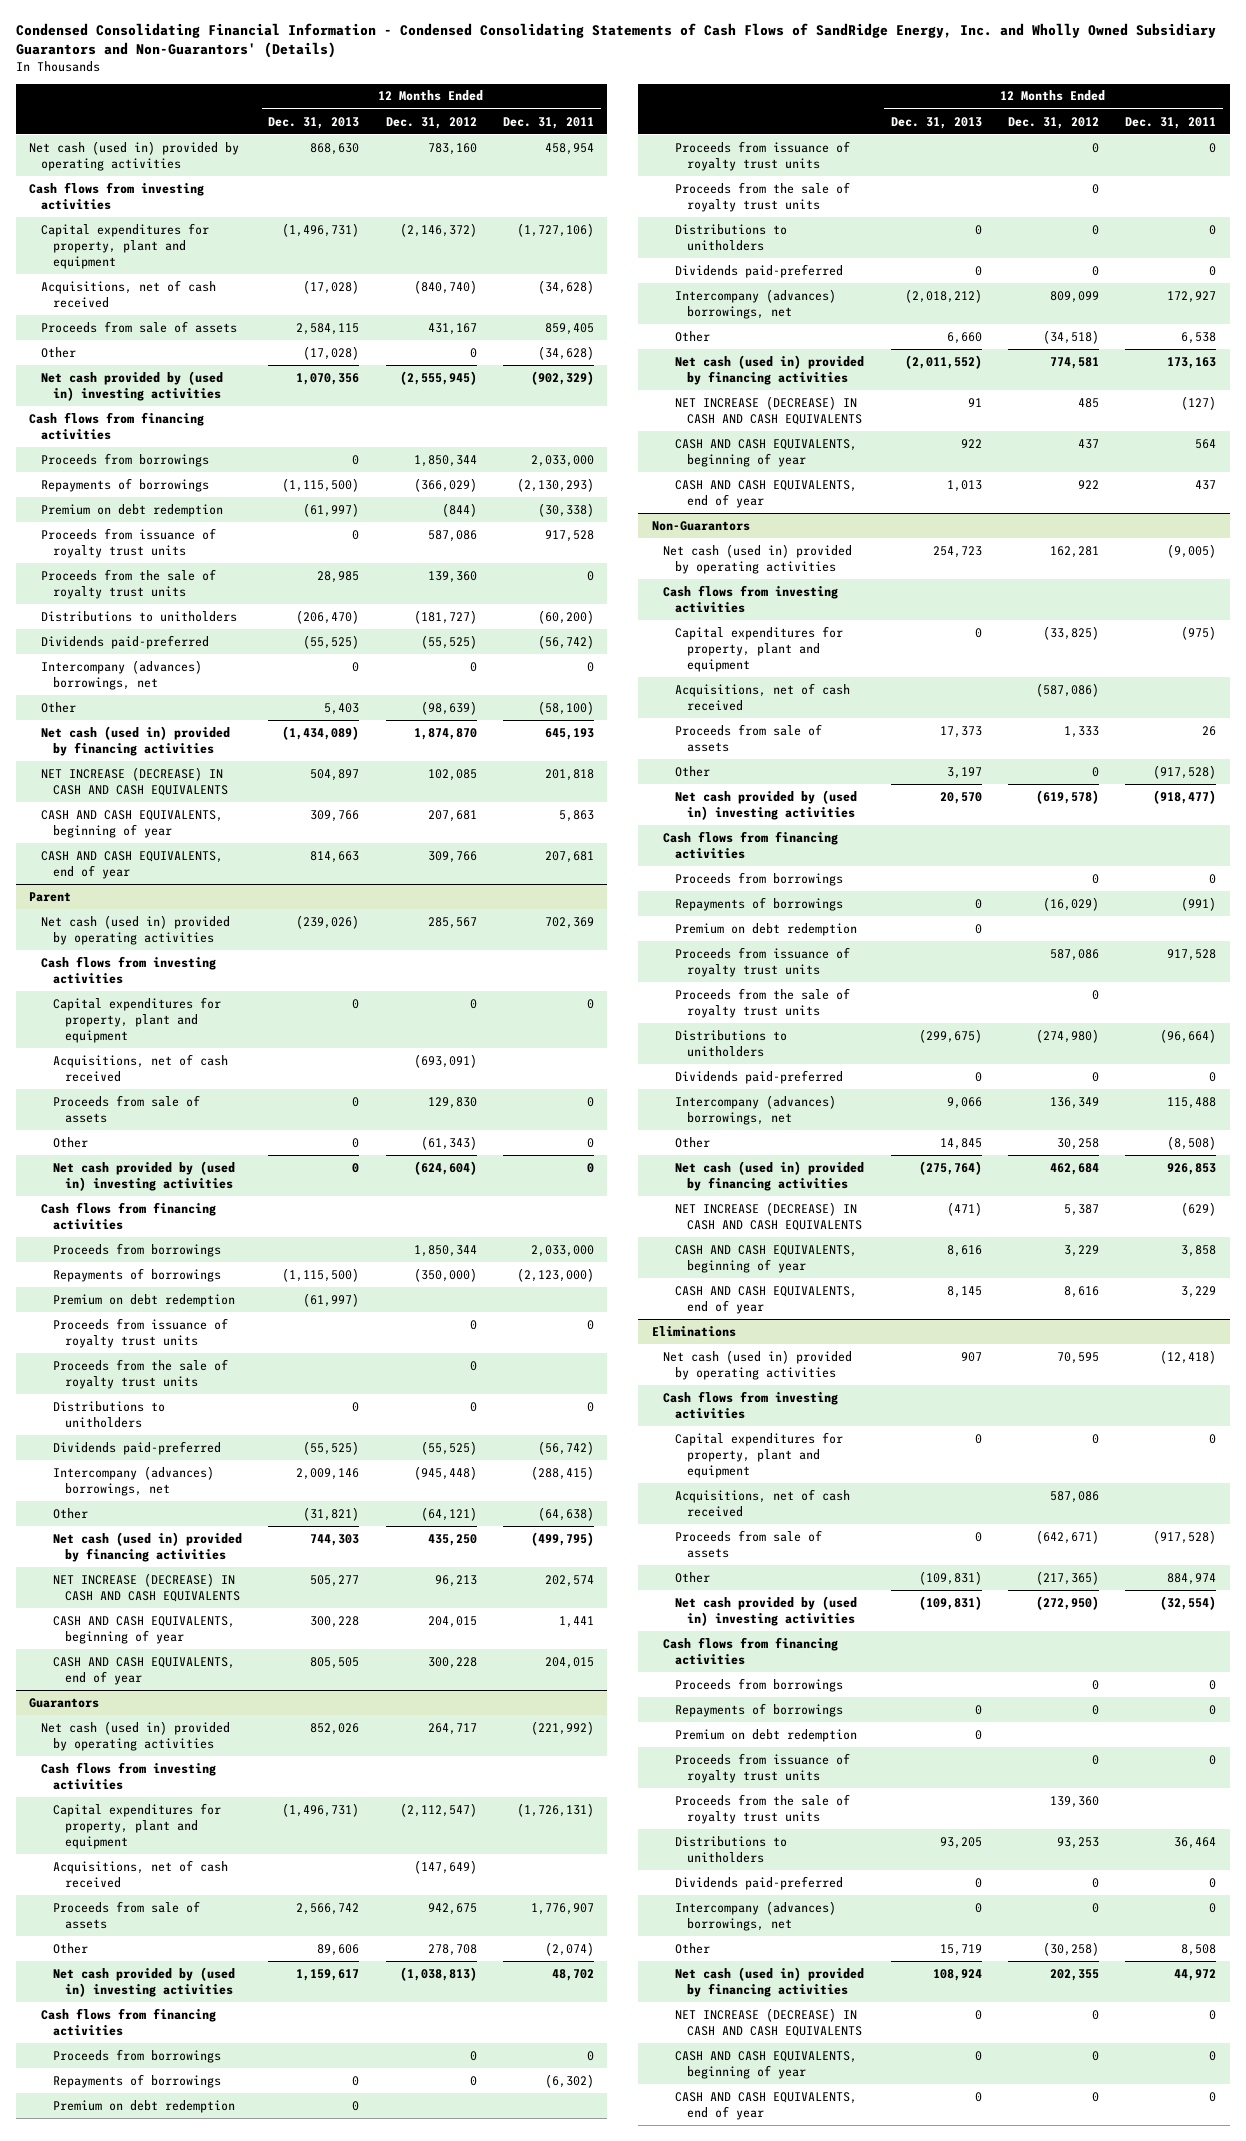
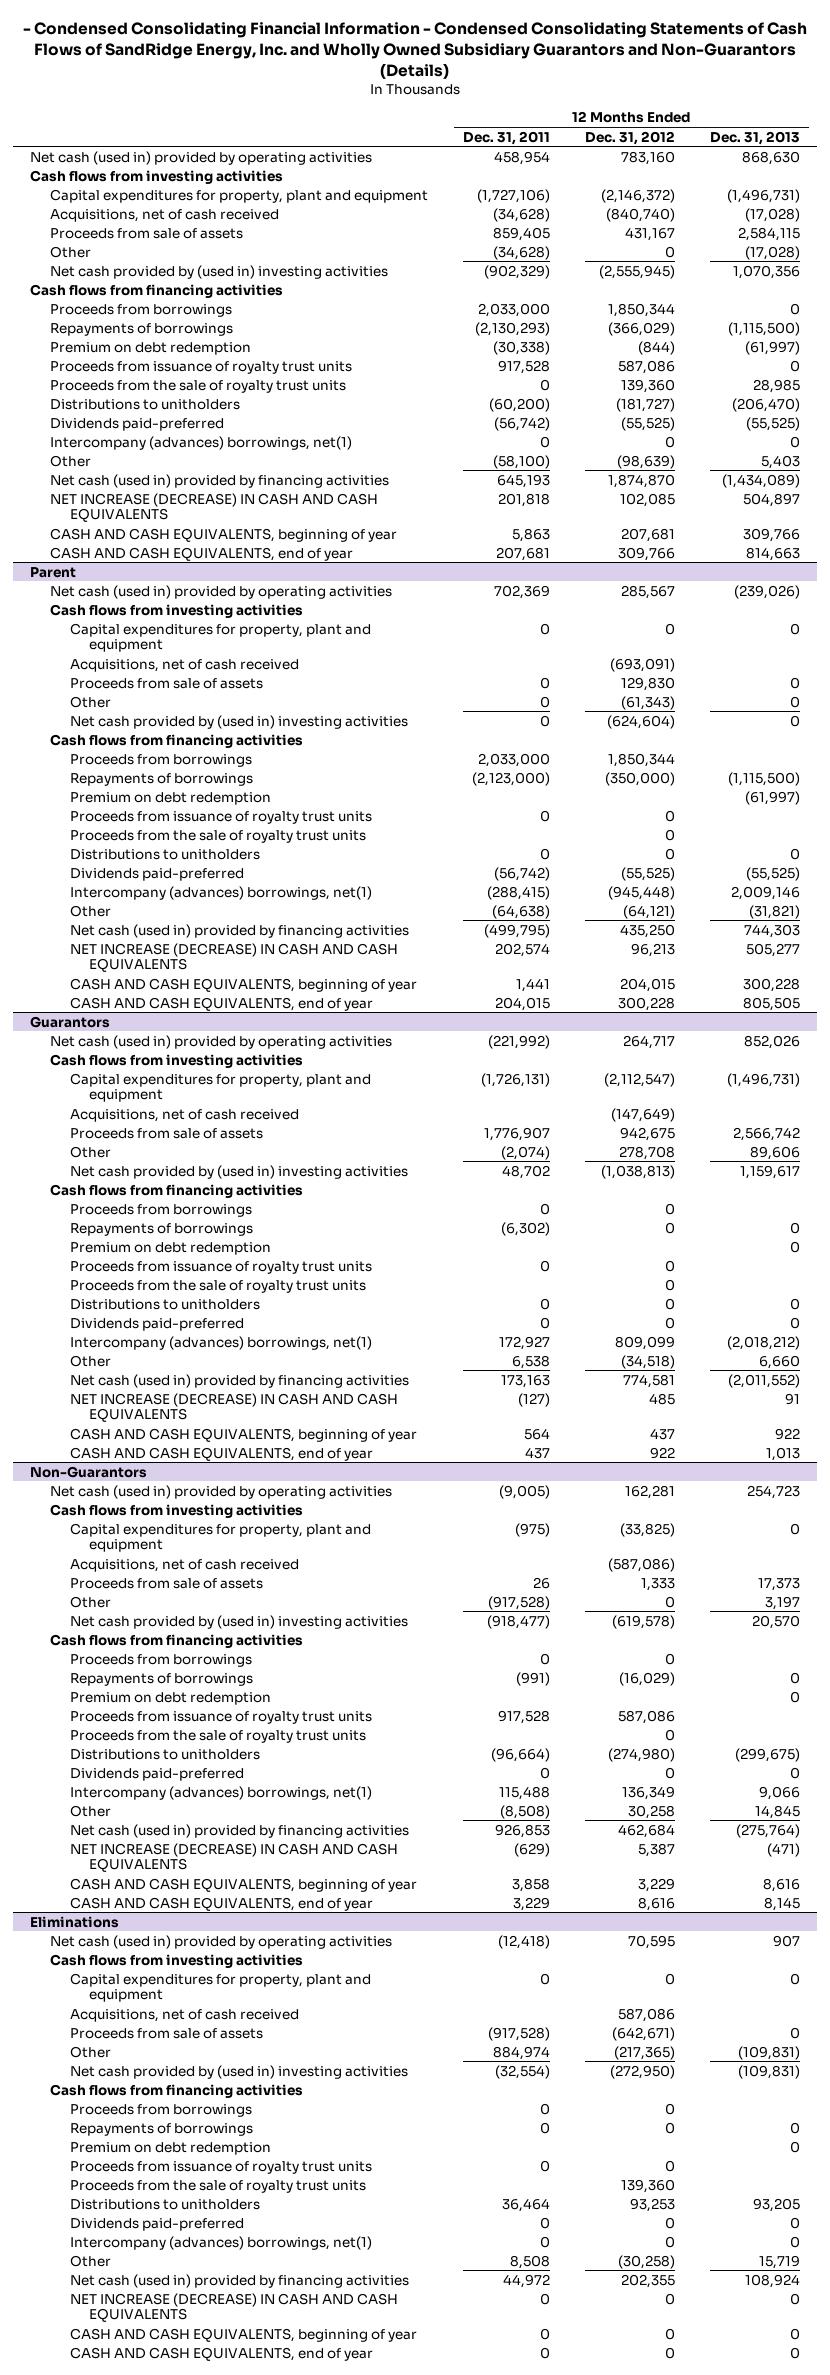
- Condensed Consolidating Financial Information - Condensed Consolidating Statements of Cash Flows of SandRidge Energy, Inc. and Wholly Owned Subsidiary Guarantors and Non-Guarantors' (Details)
+ - Condensed Consolidating Financial Information - Condensed Consolidating Statements of Cash Flows of SandRidge Energy, Inc. and Wholly Owned Subsidiary Guarantors and Non-Guarantors (Details)
- | 12 Months Ended Dec. 31, 2013 | 12 Months Ended Dec. 31, 2012 | 12 Months Ended Dec. 31, 2011
+ | 12 Months Ended Dec. 31, 2011 | 12 Months Ended Dec. 31, 2012 | 12 Months Ended Dec. 31, 2013
- Intercompany (advances) borrowings, net | 0 | 0 | 0
+ Intercompany (advances) borrowings, net(1) | 0 | 0 | 0
@ Parent
- Intercompany (advances) borrowings, net | 2,009,146 | (945,448) | (288,415)
+ Intercompany (advances) borrowings, net(1) | (288,415) | (945,448) | 2,009,146
@ Guarantors
- Intercompany (advances) borrowings, net | (2,018,212) | 809,099 | 172,927
+ Intercompany (advances) borrowings, net(1) | 172,927 | 809,099 | (2,018,212)
@ Non-Guarantors
- Intercompany (advances) borrowings, net | 9,066 | 136,349 | 115,488
+ Intercompany (advances) borrowings, net(1) | 115,488 | 136,349 | 9,066
@ Eliminations
- Intercompany (advances) borrowings, net | 0 | 0 | 0
+ Intercompany (advances) borrowings, net(1) | 0 | 0 | 0

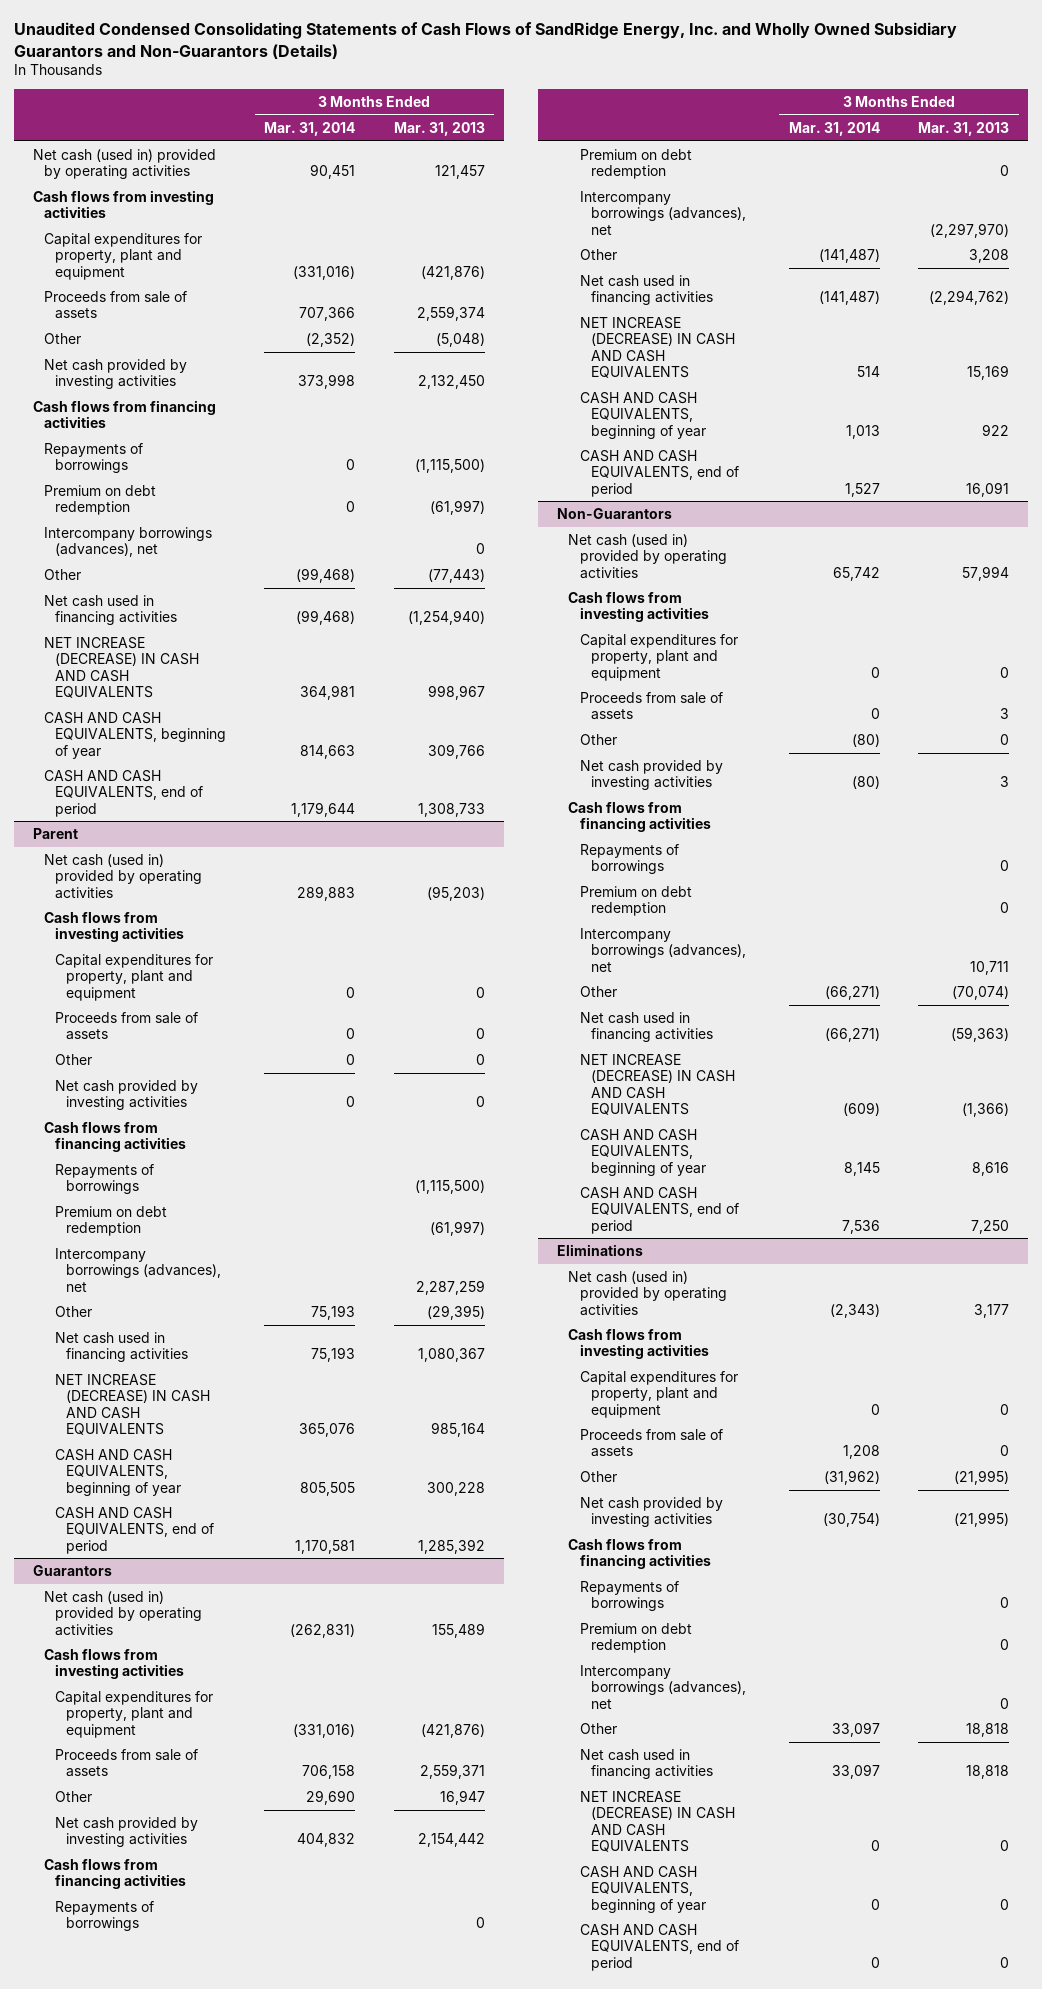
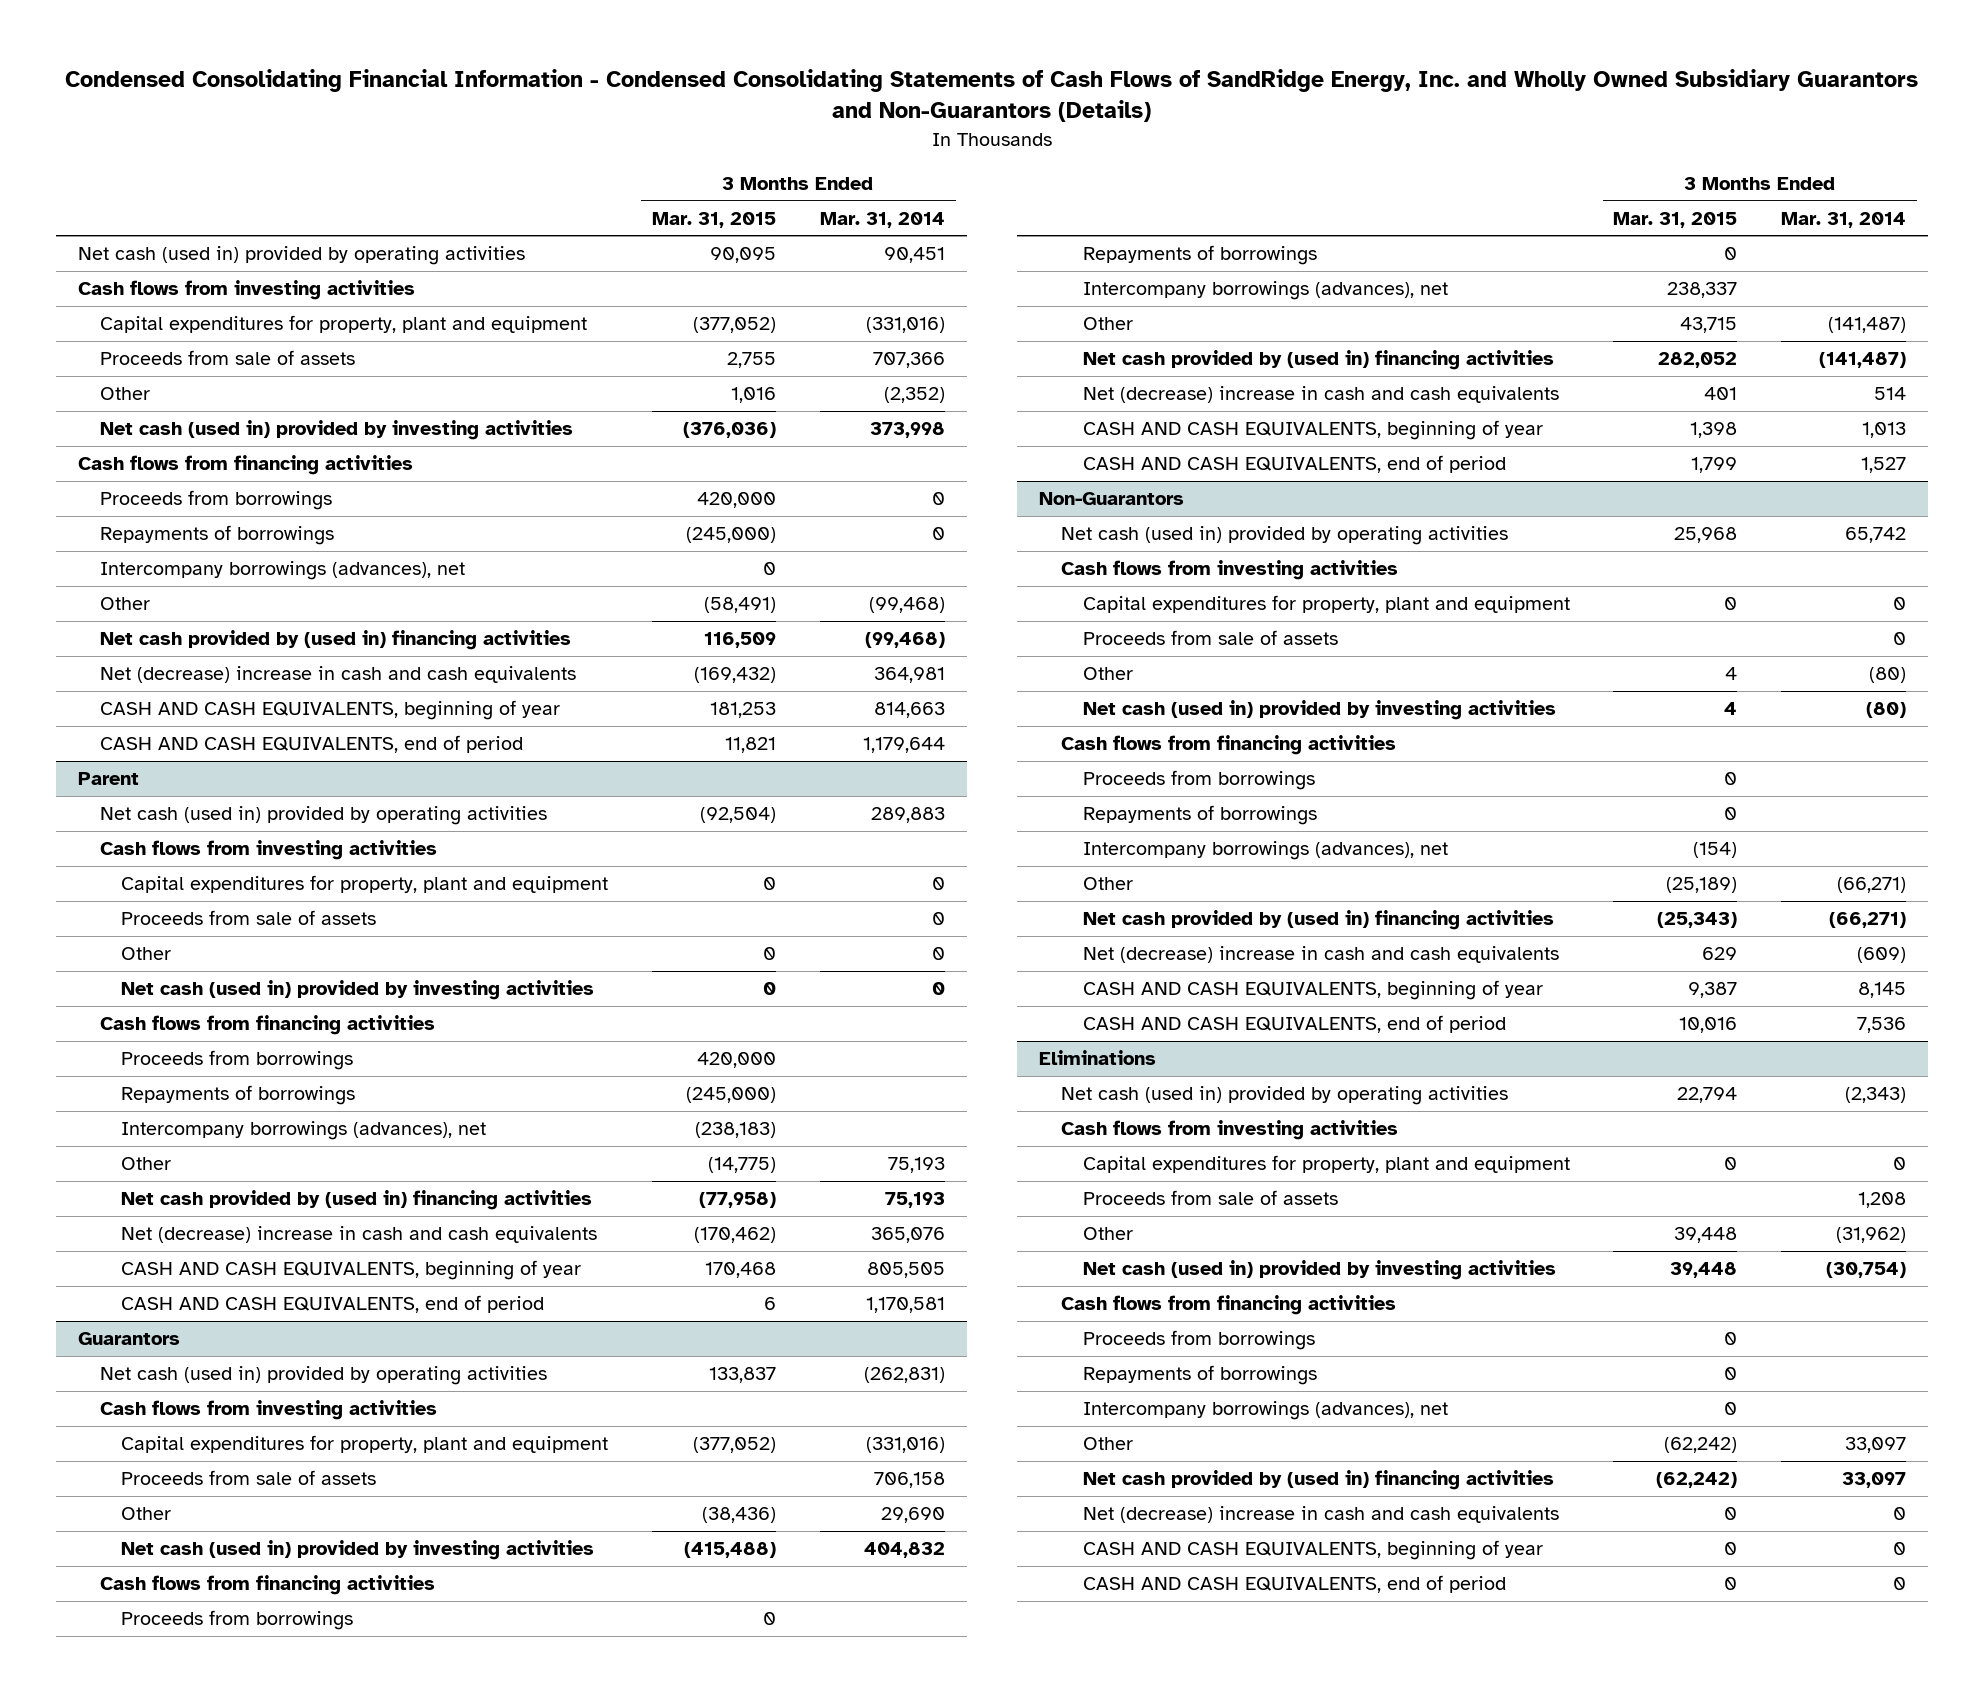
- Unaudited Condensed Consolidating Statements of Cash Flows of SandRidge Energy, Inc. and Wholly Owned Subsidiary Guarantors and Non-Guarantors (Details)
+ Condensed Consolidating Financial Information - Condensed Consolidating Statements of Cash Flows of SandRidge Energy, Inc. and Wholly Owned Subsidiary Guarantors and Non-Guarantors (Details)
- | 3 Months Ended Mar. 31, 2014 | 3 Months Ended Mar. 31, 2013
+ | 3 Months Ended Mar. 31, 2015 | 3 Months Ended Mar. 31, 2014
- Net cash provided by investing activities | 373,998 | 2,132,450
+ Net cash (used in) provided by investing activities | (376,036) | 373,998
+ Proceeds from borrowings | 420,000 | 0
- Premium on debt redemption | 0 | (61,997)
- Net cash used in financing activities | (99,468) | (1,254,940)
- NET INCREASE (DECREASE) IN CASH AND CASH EQUIVALENTS | 364,981 | 998,967
+ Net cash provided by (used in) financing activities | 116,509 | (99,468)
+ Net (decrease) increase in cash and cash equivalents | (169,432) | 364,981
@ Parent
- Net cash provided by investing activities | 0 | 0
+ Net cash (used in) provided by investing activities | 0 | 0
+ Proceeds from borrowings | 420,000 |
- Premium on debt redemption | | (61,997)
- Net cash used in financing activities | 75,193 | 1,080,367
- NET INCREASE (DECREASE) IN CASH AND CASH EQUIVALENTS | 365,076 | 985,164
+ Net cash provided by (used in) financing activities | (77,958) | 75,193
+ Net (decrease) increase in cash and cash equivalents | (170,462) | 365,076
@ Guarantors
- Net cash provided by investing activities | 404,832 | 2,154,442
+ Net cash (used in) provided by investing activities | (415,488) | 404,832
+ Proceeds from borrowings | 0 |
- Premium on debt redemption | | 0
- Net cash used in financing activities | (141,487) | (2,294,762)
- NET INCREASE (DECREASE) IN CASH AND CASH EQUIVALENTS | 514 | 15,169
+ Net cash provided by (used in) financing activities | 282,052 | (141,487)
+ Net (decrease) increase in cash and cash equivalents | 401 | 514
@ Non-Guarantors
- Net cash provided by investing activities | (80) | 3
+ Net cash (used in) provided by investing activities | 4 | (80)
+ Proceeds from borrowings | 0 |
- Premium on debt redemption | | 0
- Net cash used in financing activities | (66,271) | (59,363)
- NET INCREASE (DECREASE) IN CASH AND CASH EQUIVALENTS | (609) | (1,366)
+ Net cash provided by (used in) financing activities | (25,343) | (66,271)
+ Net (decrease) increase in cash and cash equivalents | 629 | (609)
@ Eliminations
- Net cash provided by investing activities | (30,754) | (21,995)
+ Net cash (used in) provided by investing activities | 39,448 | (30,754)
+ Proceeds from borrowings | 0 |
- Premium on debt redemption | | 0
- Net cash used in financing activities | 33,097 | 18,818
- NET INCREASE (DECREASE) IN CASH AND CASH EQUIVALENTS | 0 | 0
+ Net cash provided by (used in) financing activities | (62,242) | 33,097
+ Net (decrease) increase in cash and cash equivalents | 0 | 0

